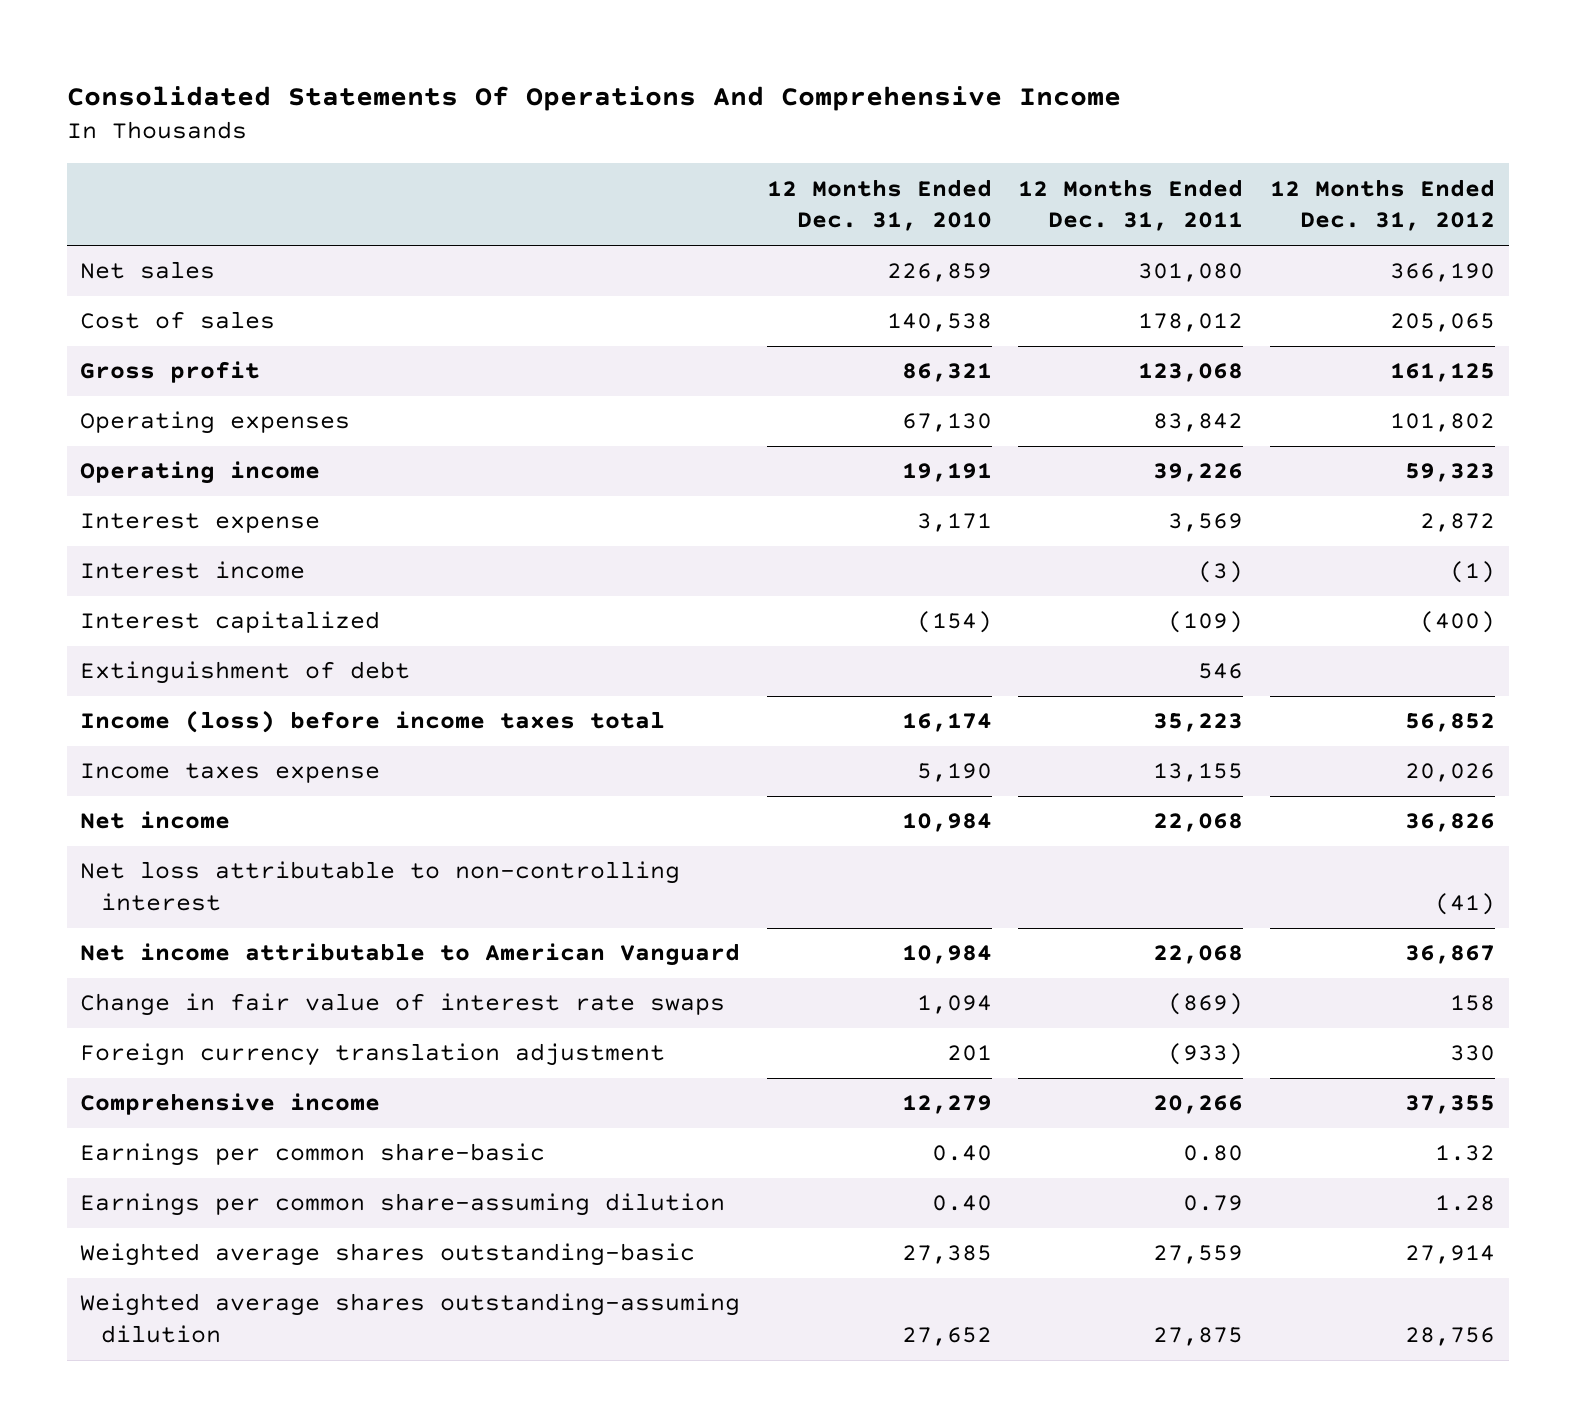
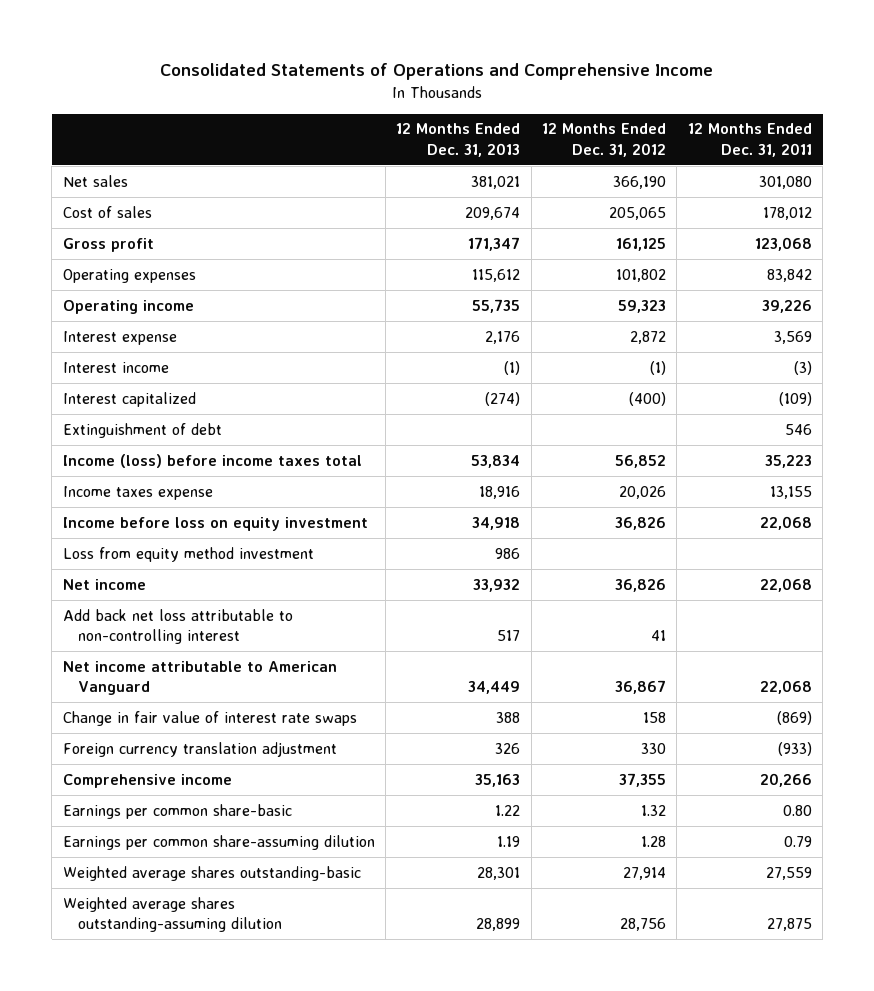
- Consolidated Statements Of Operations And Comprehensive Income
+ Consolidated Statements of Operations and Comprehensive Income
- | 12 Months Ended Dec. 31, 2010 | 12 Months Ended Dec. 31, 2011 | 12 Months Ended Dec. 31, 2012
+ | 12 Months Ended Dec. 31, 2013 | 12 Months Ended Dec. 31, 2012 | 12 Months Ended Dec. 31, 2011
+ Income before loss on equity investment | 34,918 | 36,826 | 22,068
+ Loss from equity method investment | 986 | |
- Net loss attributable to non-controlling interest | | | (41)
+ Add back net loss attributable to non-controlling interest | 517 | 41 |

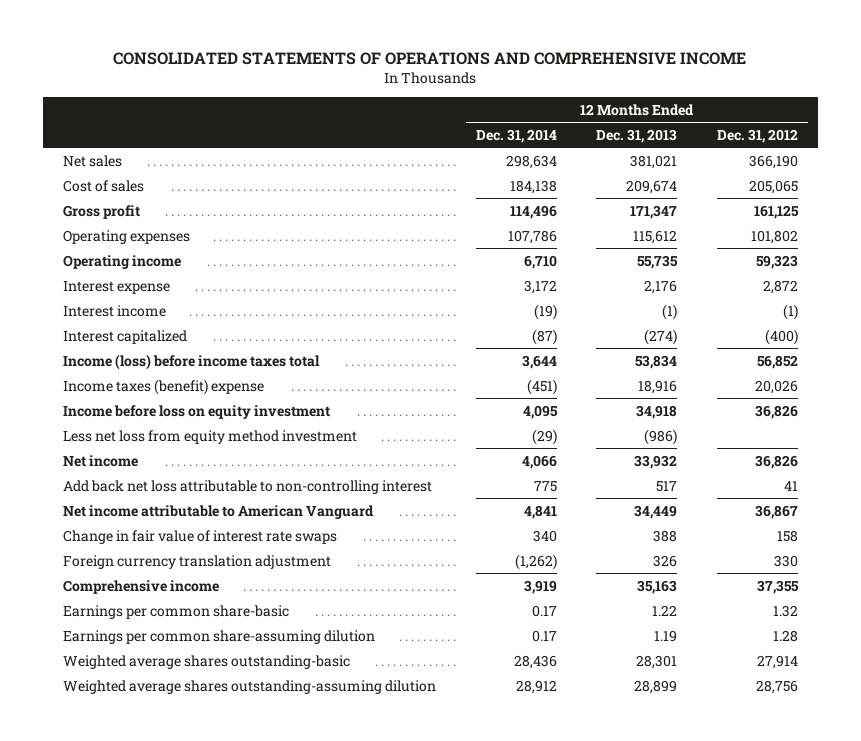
- Consolidated Statements of Operations and Comprehensive Income
+ CONSOLIDATED STATEMENTS OF OPERATIONS AND COMPREHENSIVE INCOME
- | 12 Months Ended Dec. 31, 2013 | 12 Months Ended Dec. 31, 2012 | 12 Months Ended Dec. 31, 2011
+ | 12 Months Ended Dec. 31, 2014 | 12 Months Ended Dec. 31, 2013 | 12 Months Ended Dec. 31, 2012
- Extinguishment of debt | | | 546
- Income taxes expense | 18,916 | 20,026 | 13,155
+ Income taxes (benefit) expense | (451) | 18,916 | 20,026
- Loss from equity method investment | 986 | |
+ Less net loss from equity method investment | (29) | (986) |

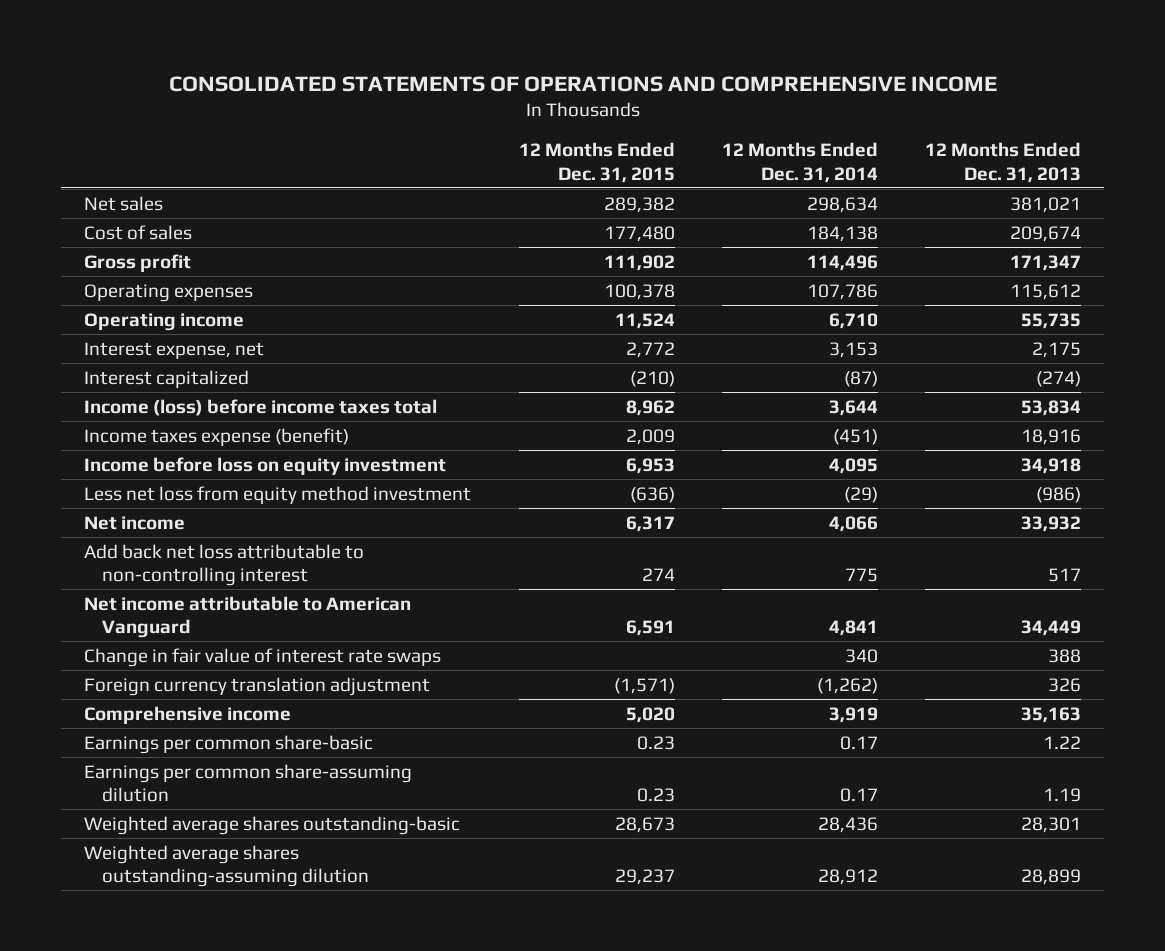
- | 12 Months Ended Dec. 31, 2014 | 12 Months Ended Dec. 31, 2013 | 12 Months Ended Dec. 31, 2012
+ | 12 Months Ended Dec. 31, 2015 | 12 Months Ended Dec. 31, 2014 | 12 Months Ended Dec. 31, 2013
- Interest expense | 3,172 | 2,176 | 2,872
- Interest income | (19) | (1) | (1)
+ Interest expense, net | 2,772 | 3,153 | 2,175
- Income taxes (benefit) expense | (451) | 18,916 | 20,026
+ Income taxes expense (benefit) | 2,009 | (451) | 18,916

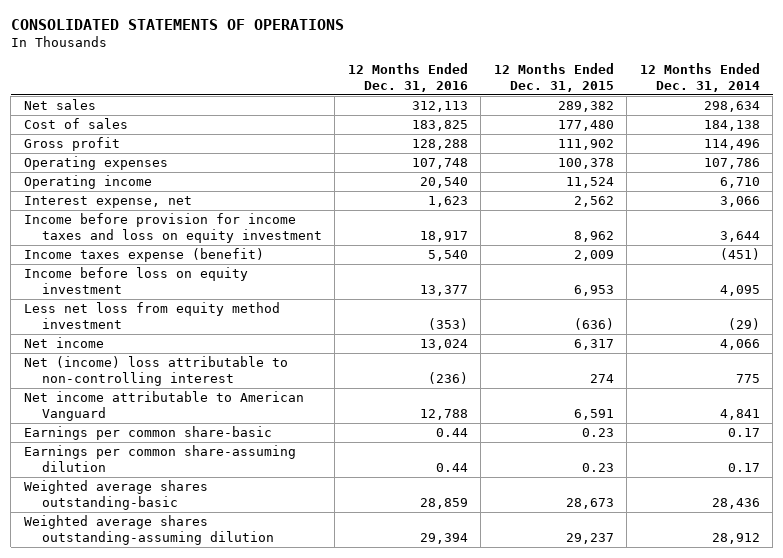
- CONSOLIDATED STATEMENTS OF OPERATIONS AND COMPREHENSIVE INCOME
+ CONSOLIDATED STATEMENTS OF OPERATIONS
- | 12 Months Ended Dec. 31, 2015 | 12 Months Ended Dec. 31, 2014 | 12 Months Ended Dec. 31, 2013
+ | 12 Months Ended Dec. 31, 2016 | 12 Months Ended Dec. 31, 2015 | 12 Months Ended Dec. 31, 2014
- Interest expense, net | 2,772 | 3,153 | 2,175
- Interest capitalized | (210) | (87) | (274)
- Income (loss) before income taxes total | 8,962 | 3,644 | 53,834
+ Interest expense, net | 1,623 | 2,562 | 3,066
+ Income before provision for income taxes and loss on equity investment | 18,917 | 8,962 | 3,644
- Add back net loss attributable to non-controlling interest | 274 | 775 | 517
+ Net (income) loss attributable to non-controlling interest | (236) | 274 | 775
- Change in fair value of interest rate swaps | | 340 | 388
- Foreign currency translation adjustment | (1,571) | (1,262) | 326
- Comprehensive income | 5,020 | 3,919 | 35,163

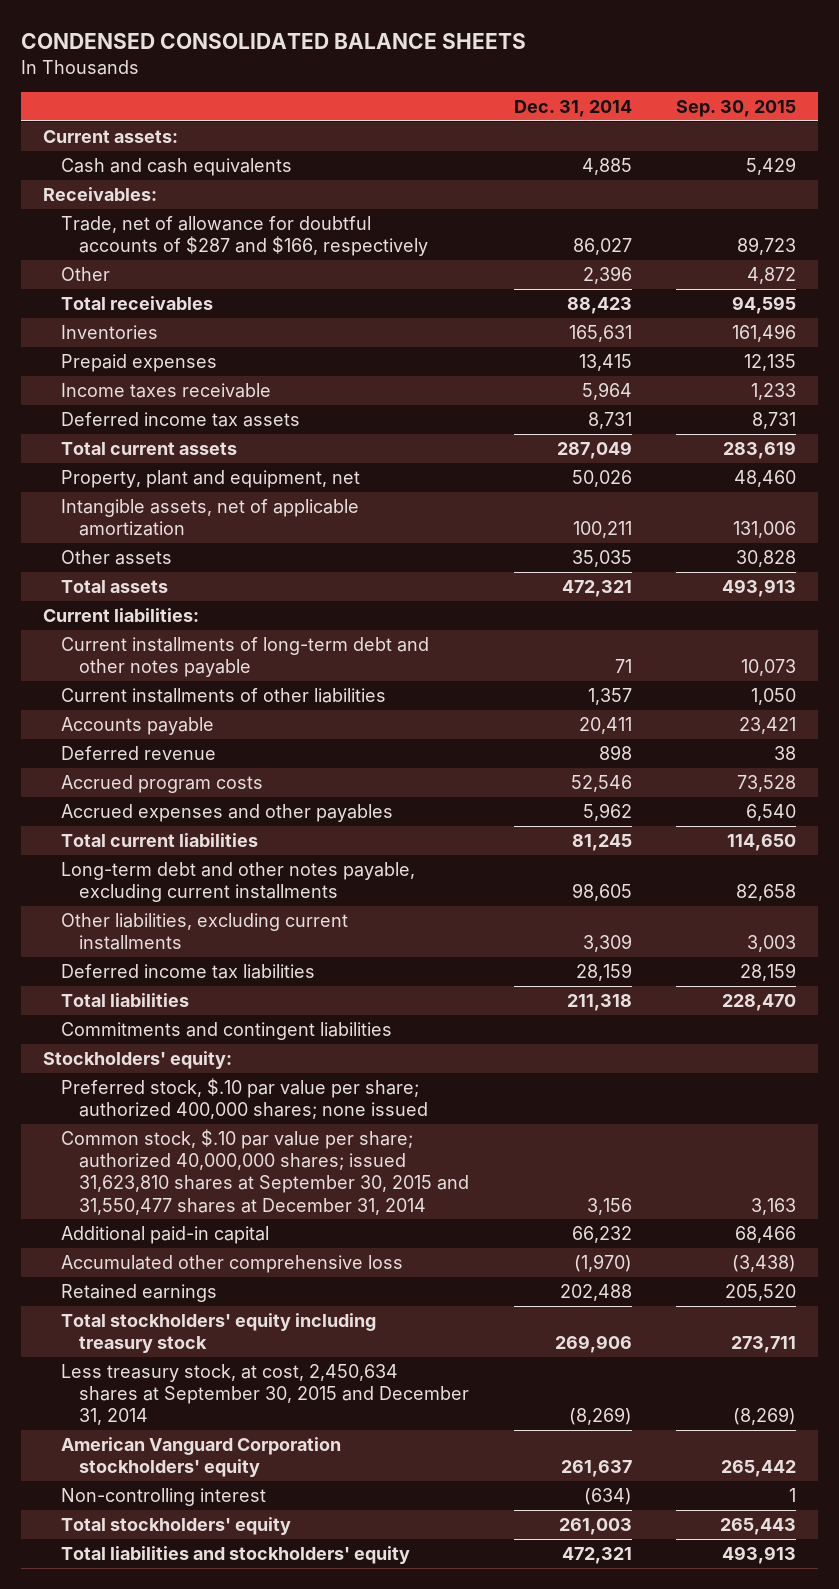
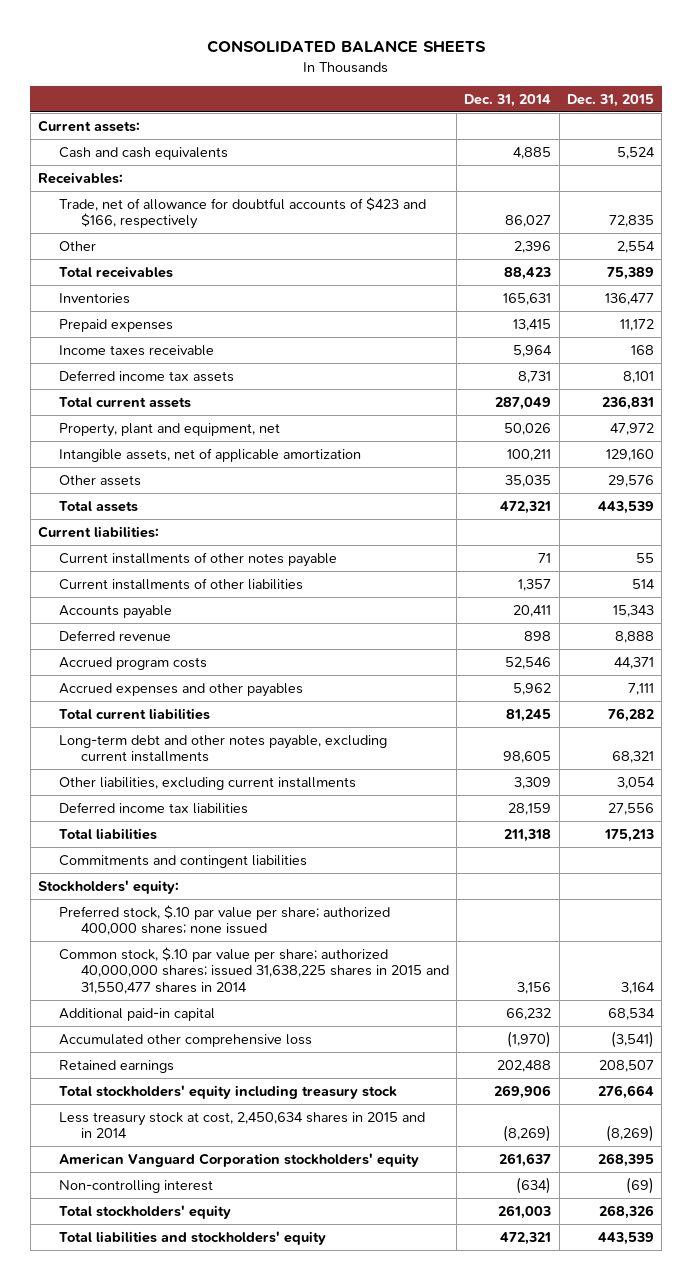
- CONDENSED CONSOLIDATED BALANCE SHEETS
+ CONSOLIDATED BALANCE SHEETS
- | Dec. 31, 2014 | Sep. 30, 2015
+ | Dec. 31, 2014 | Dec. 31, 2015
- Trade, net of allowance for doubtful accounts of $287 and $166, respectively | 86,027 | 89,723
+ Trade, net of allowance for doubtful accounts of $423 and $166, respectively | 86,027 | 72,835
- Current installments of long-term debt and other notes payable | 71 | 10,073
+ Current installments of other notes payable | 71 | 55
- Common stock, $.10 par value per share; authorized 40,000,000 shares; issued 31,623,810 shares at September 30, 2015 and 31,550,477 shares at December 31, 2014 | 3,156 | 3,163
+ Common stock, $.10 par value per share; authorized 40,000,000 shares; issued 31,638,225 shares in 2015 and 31,550,477 shares in 2014 | 3,156 | 3,164
- Less treasury stock, at cost, 2,450,634 shares at September 30, 2015 and December 31, 2014 | (8,269) | (8,269)
+ Less treasury stock at cost, 2,450,634 shares in 2015 and in 2014 | (8,269) | (8,269)

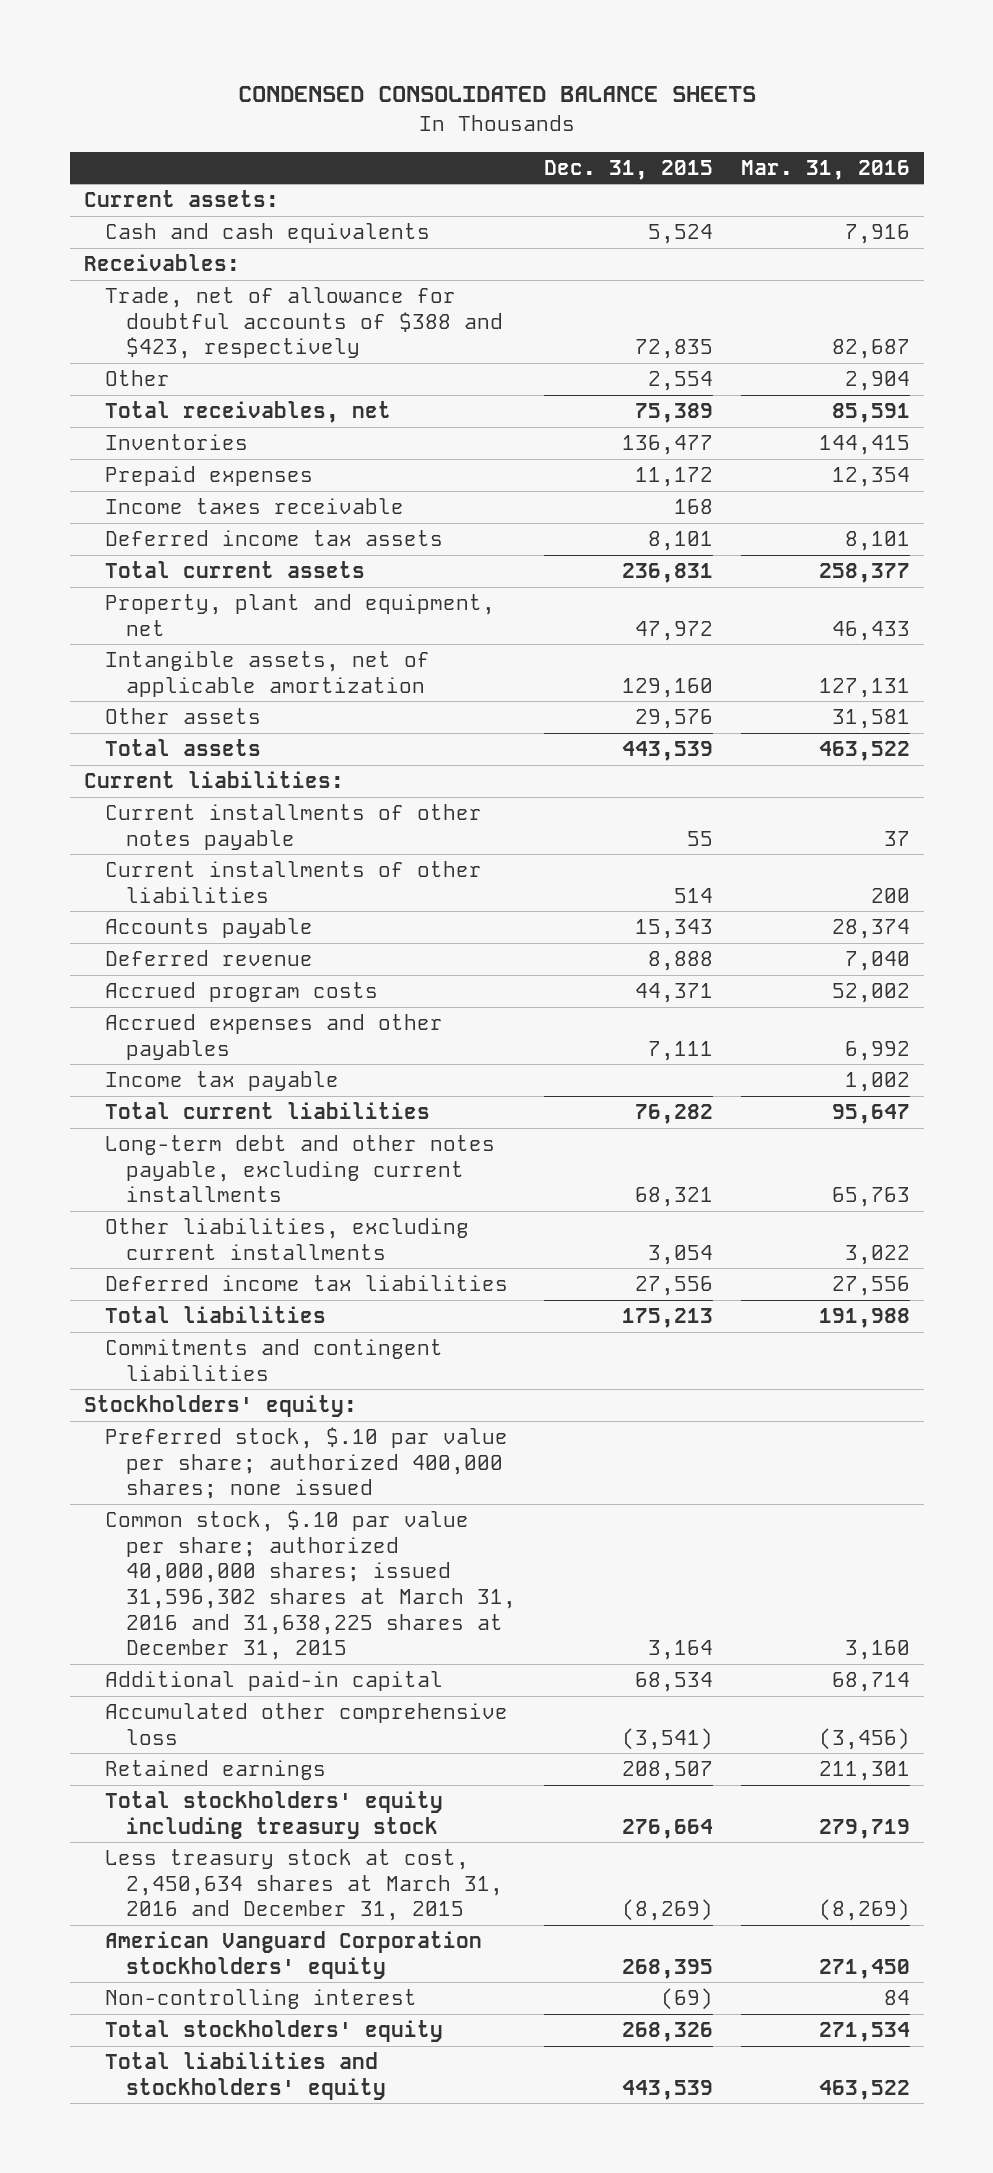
- CONSOLIDATED BALANCE SHEETS
+ CONDENSED CONSOLIDATED BALANCE SHEETS
- | Dec. 31, 2014 | Dec. 31, 2015
+ | Dec. 31, 2015 | Mar. 31, 2016
- Trade, net of allowance for doubtful accounts of $423 and $166, respectively | 86,027 | 72,835
+ Trade, net of allowance for doubtful accounts of $388 and $423, respectively | 72,835 | 82,687
- Total receivables | 88,423 | 75,389
+ Total receivables, net | 75,389 | 85,591
+ Income tax payable | | 1,002
- Common stock, $.10 par value per share; authorized 40,000,000 shares; issued 31,638,225 shares in 2015 and 31,550,477 shares in 2014 | 3,156 | 3,164
+ Common stock, $.10 par value per share; authorized 40,000,000 shares; issued 31,596,302 shares at March 31, 2016 and 31,638,225 shares at December 31, 2015 | 3,164 | 3,160
- Less treasury stock at cost, 2,450,634 shares in 2015 and in 2014 | (8,269) | (8,269)
+ Less treasury stock at cost, 2,450,634 shares at March 31, 2016 and December 31, 2015 | (8,269) | (8,269)

